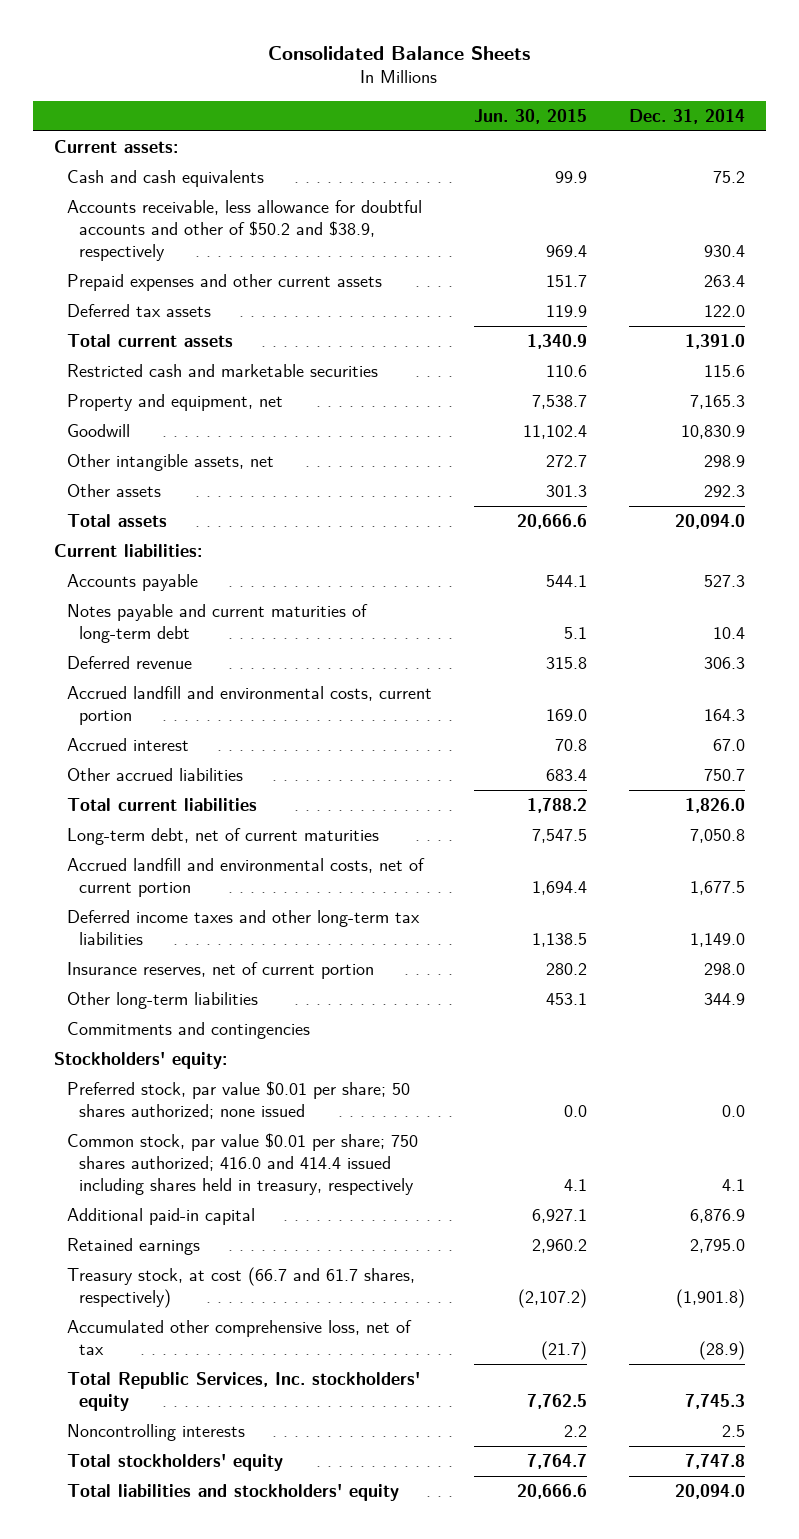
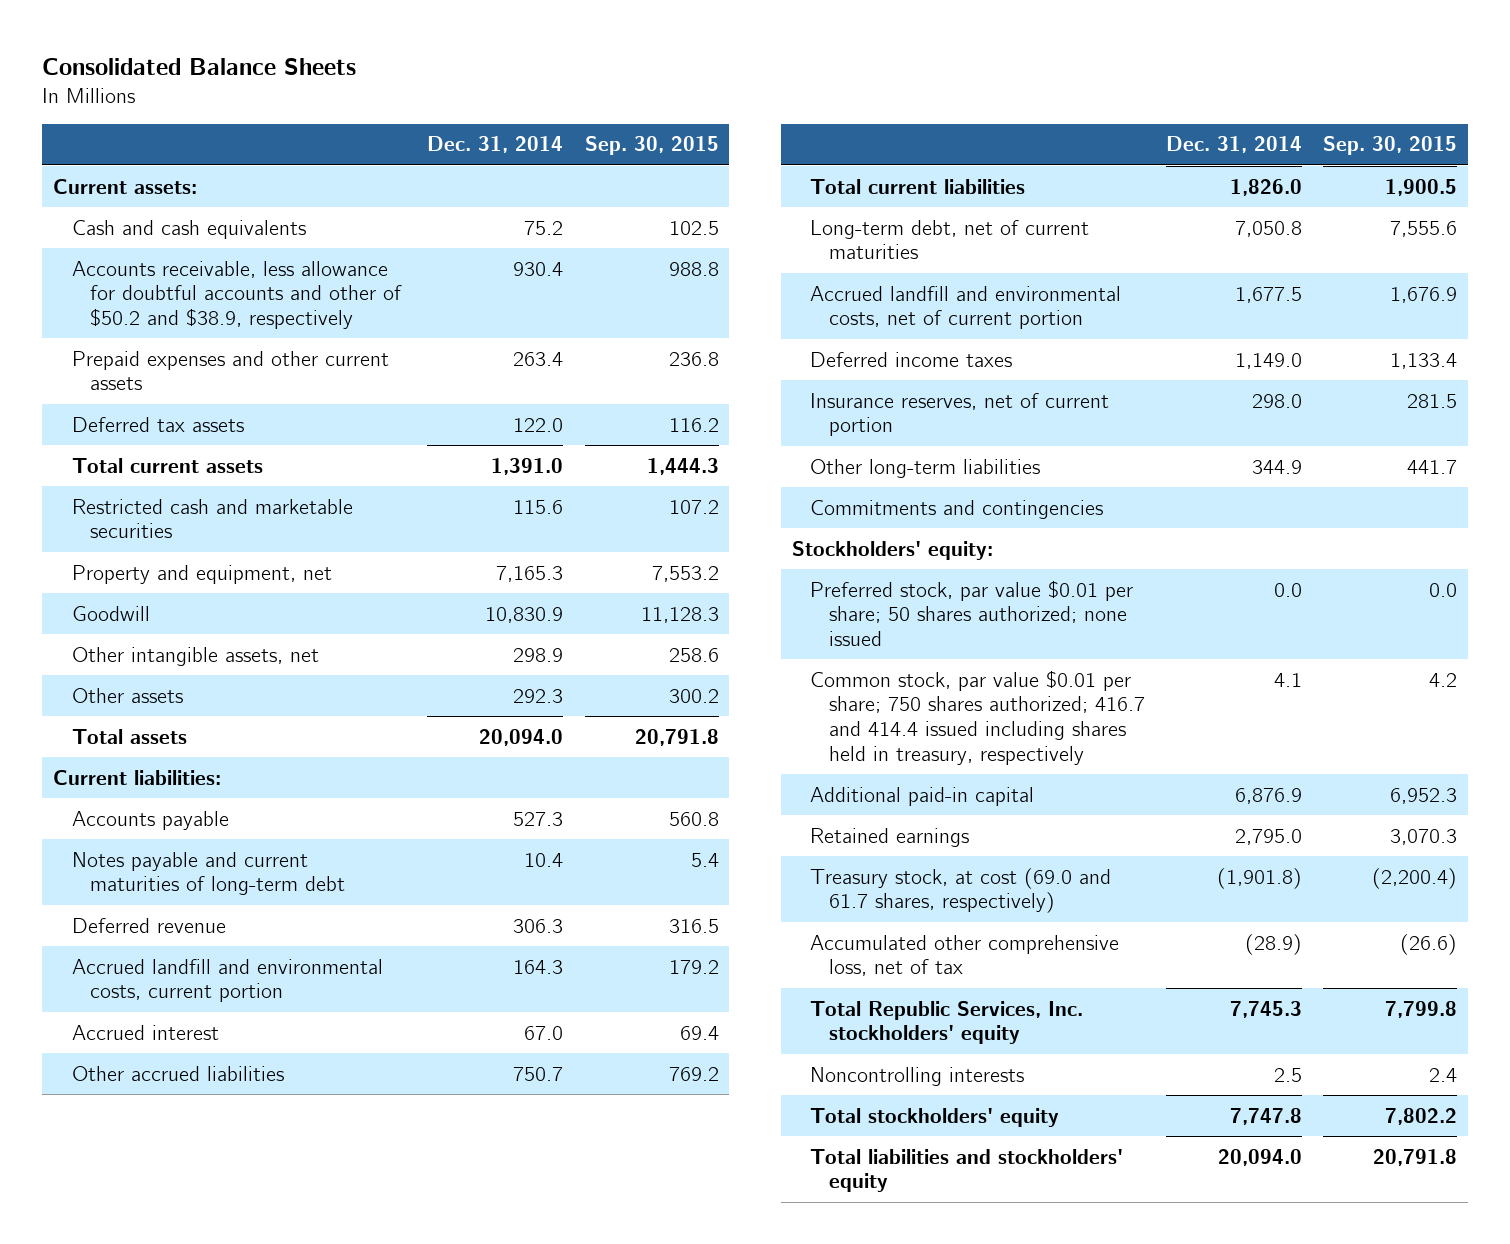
- | Jun. 30, 2015 | Dec. 31, 2014
+ | Dec. 31, 2014 | Sep. 30, 2015
- Deferred income taxes and other long-term tax liabilities | 1,138.5 | 1,149.0
+ Deferred income taxes | 1,149.0 | 1,133.4
- Common stock, par value $0.01 per share; 750 shares authorized; 416.0 and 414.4 issued including shares held in treasury, respectively | 4.1 | 4.1
+ Common stock, par value $0.01 per share; 750 shares authorized; 416.7 and 414.4 issued including shares held in treasury, respectively | 4.1 | 4.2
- Treasury stock, at cost (66.7 and 61.7 shares, respectively) | (2,107.2) | (1,901.8)
+ Treasury stock, at cost (69.0 and 61.7 shares, respectively) | (1,901.8) | (2,200.4)

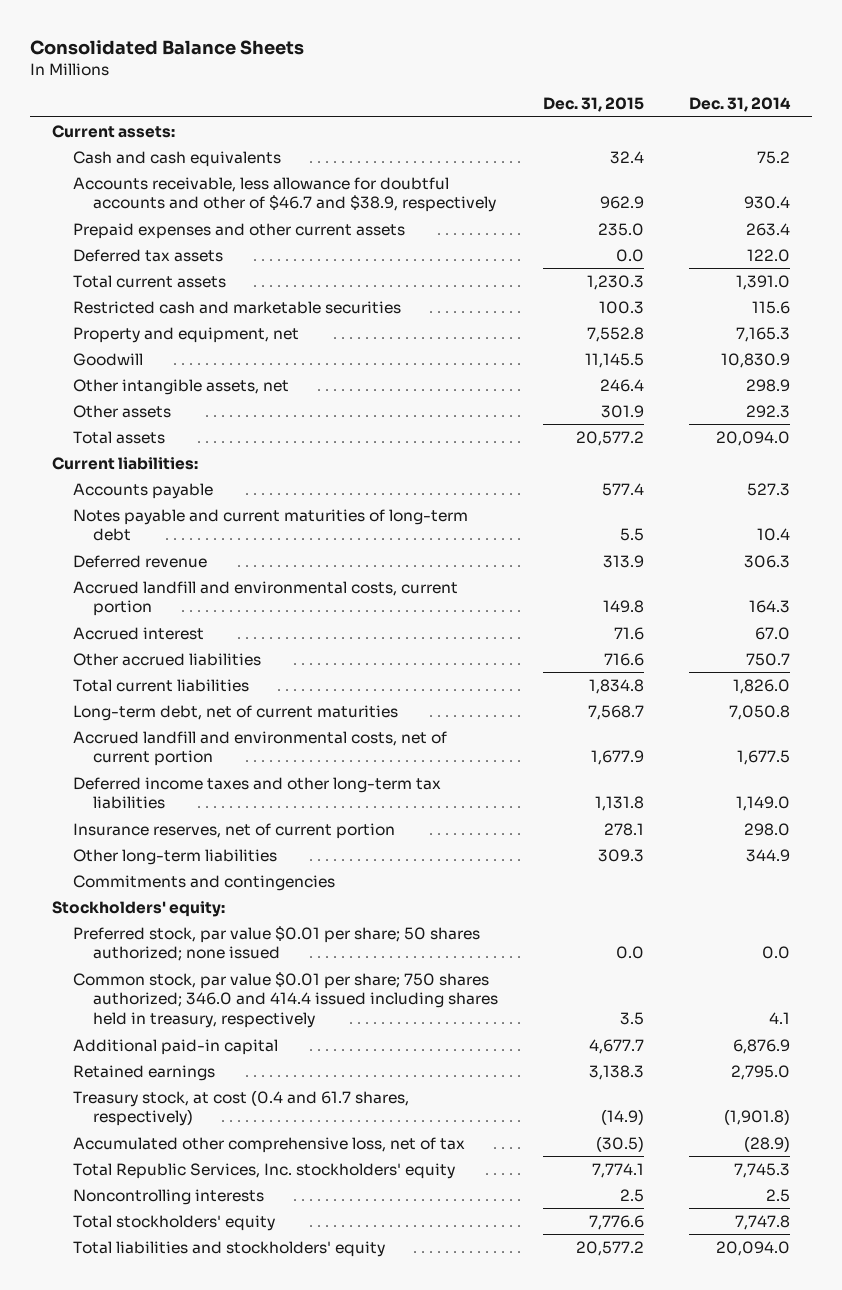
- | Dec. 31, 2014 | Sep. 30, 2015
+ | Dec. 31, 2015 | Dec. 31, 2014
- Accounts receivable, less allowance for doubtful accounts and other of $50.2 and $38.9, respectively | 930.4 | 988.8
+ Accounts receivable, less allowance for doubtful accounts and other of $46.7 and $38.9, respectively | 962.9 | 930.4
- Deferred income taxes | 1,149.0 | 1,133.4
+ Deferred income taxes and other long-term tax liabilities | 1,131.8 | 1,149.0
- Common stock, par value $0.01 per share; 750 shares authorized; 416.7 and 414.4 issued including shares held in treasury, respectively | 4.1 | 4.2
+ Common stock, par value $0.01 per share; 750 shares authorized; 346.0 and 414.4 issued including shares held in treasury, respectively | 3.5 | 4.1
- Treasury stock, at cost (69.0 and 61.7 shares, respectively) | (1,901.8) | (2,200.4)
+ Treasury stock, at cost (0.4 and 61.7 shares, respectively) | (14.9) | (1,901.8)

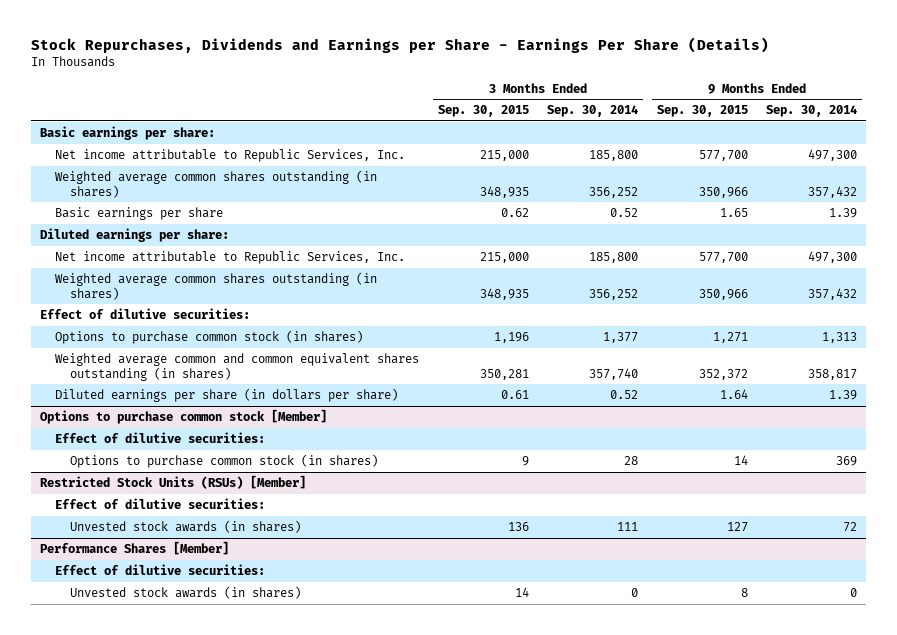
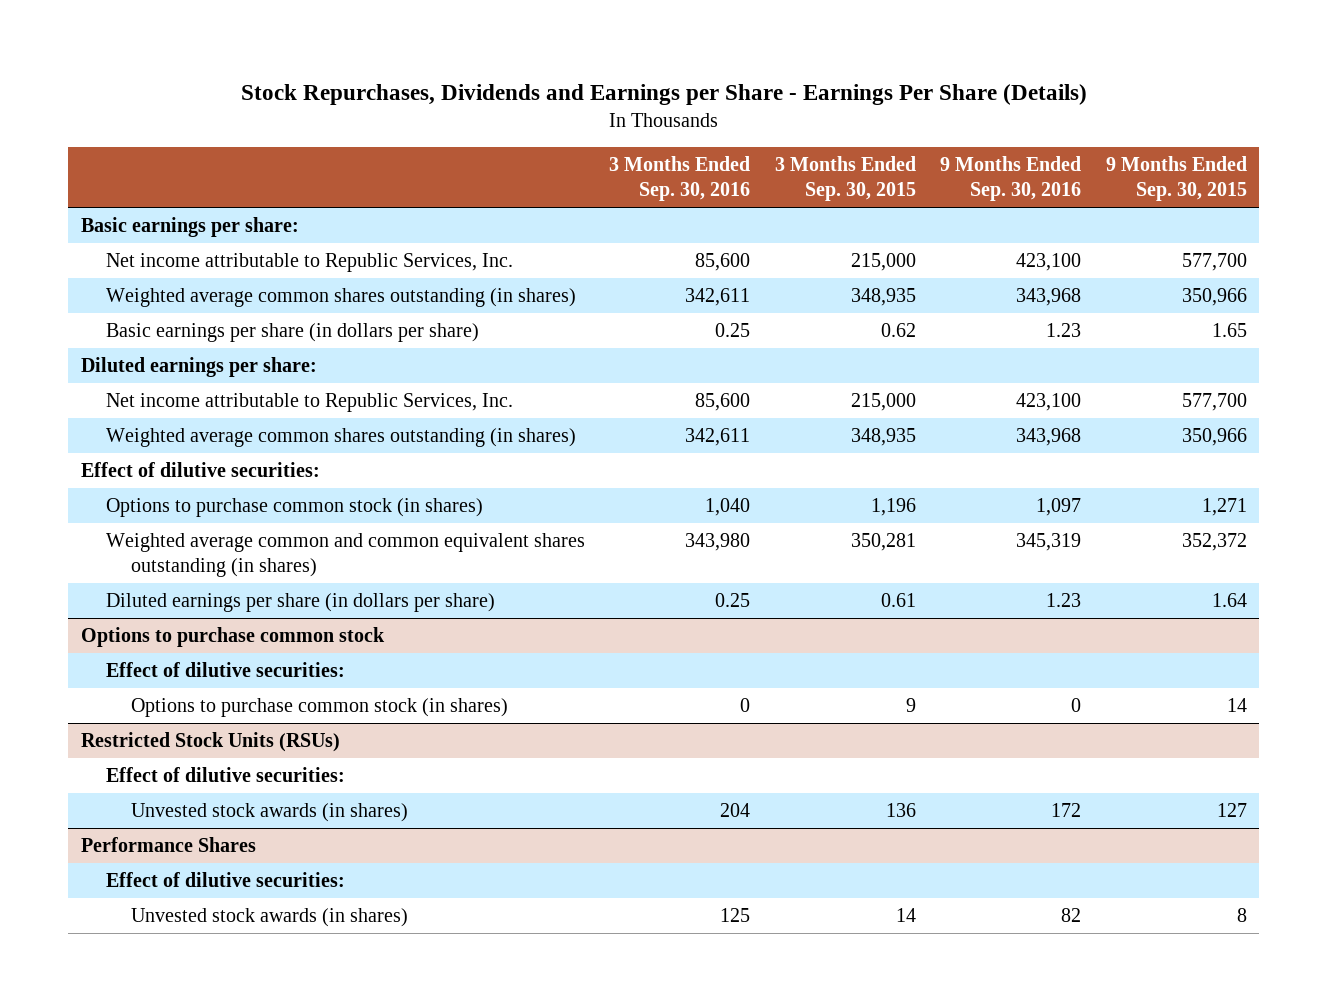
- | 3 Months Ended Sep. 30, 2015 | 3 Months Ended Sep. 30, 2014 | 9 Months Ended Sep. 30, 2015 | 9 Months Ended Sep. 30, 2014
+ | 3 Months Ended Sep. 30, 2016 | 3 Months Ended Sep. 30, 2015 | 9 Months Ended Sep. 30, 2016 | 9 Months Ended Sep. 30, 2015
- Basic earnings per share | 0.62 | 0.52 | 1.65 | 1.39
+ Basic earnings per share (in dollars per share) | 0.25 | 0.62 | 1.23 | 1.65
- Options to purchase common stock [Member]
+ Options to purchase common stock
- Restricted Stock Units (RSUs) [Member]
+ Restricted Stock Units (RSUs)
- Performance Shares [Member]
+ Performance Shares

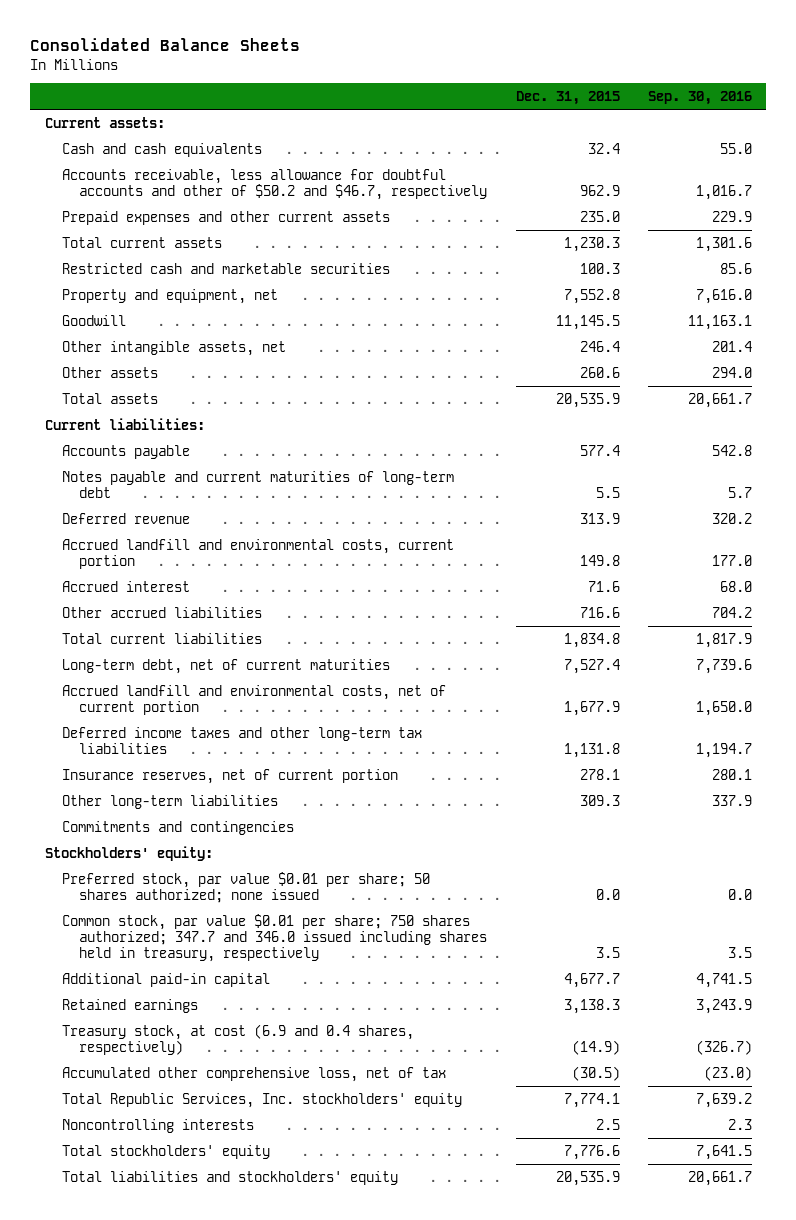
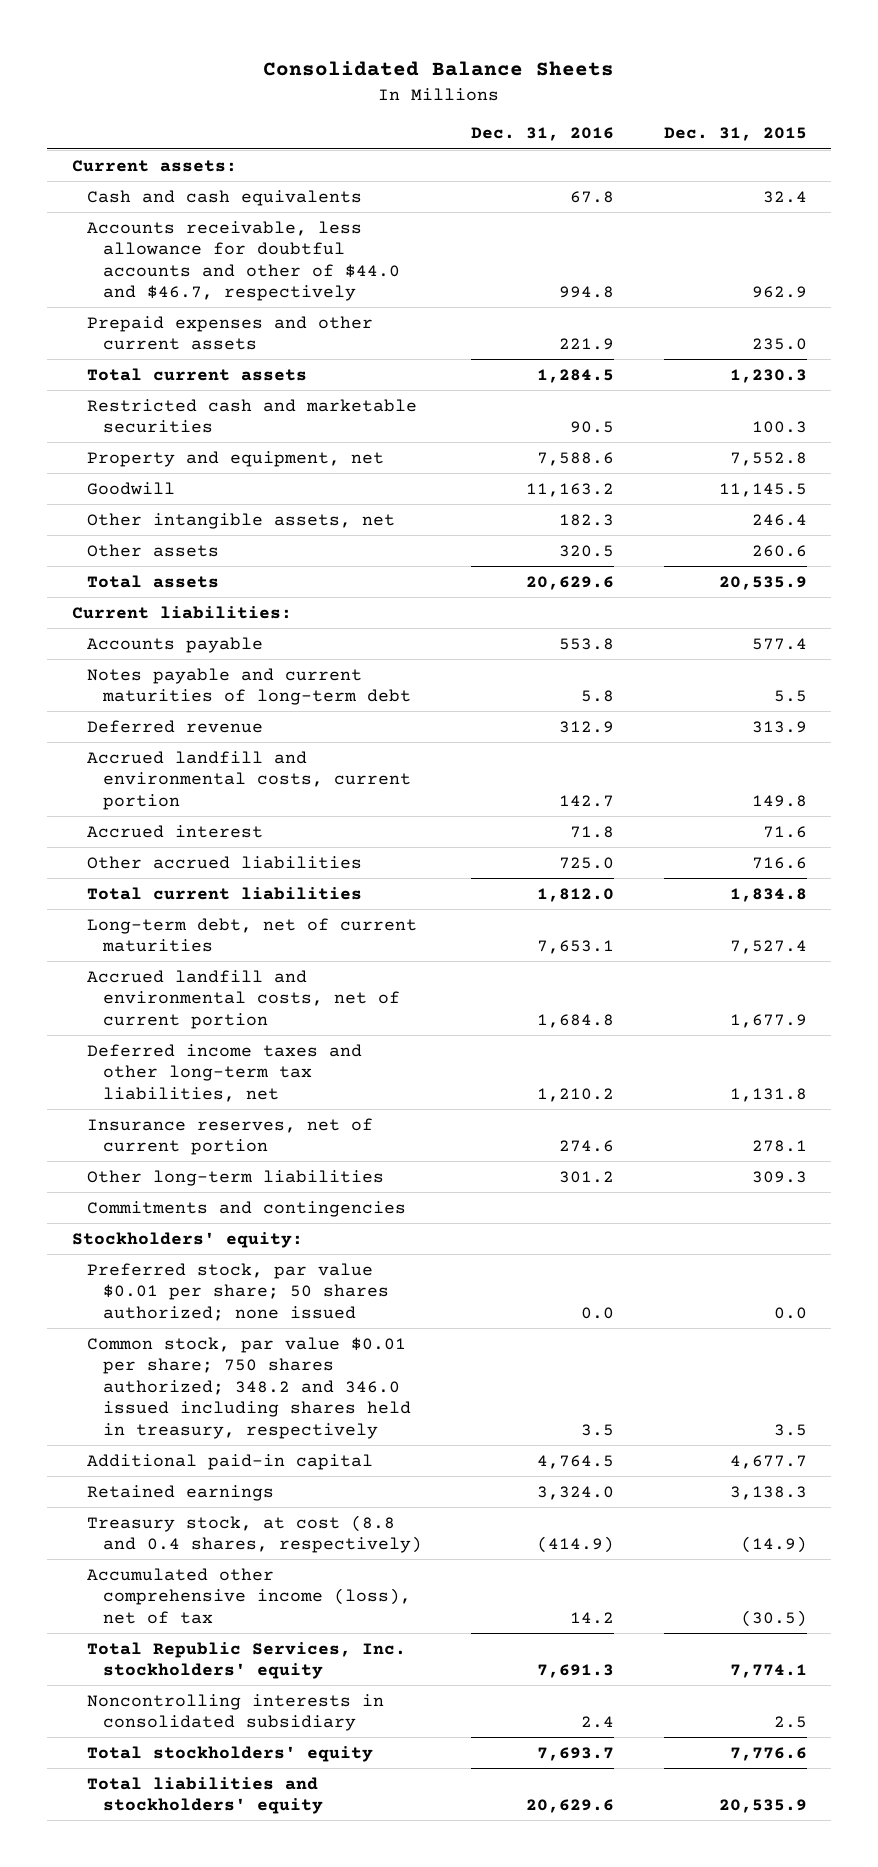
- | Dec. 31, 2015 | Sep. 30, 2016
+ | Dec. 31, 2016 | Dec. 31, 2015
- Accounts receivable, less allowance for doubtful accounts and other of $50.2 and $46.7, respectively | 962.9 | 1,016.7
+ Accounts receivable, less allowance for doubtful accounts and other of $44.0 and $46.7, respectively | 994.8 | 962.9
- Deferred income taxes and other long-term tax liabilities | 1,131.8 | 1,194.7
+ Deferred income taxes and other long-term tax liabilities, net | 1,210.2 | 1,131.8
- Common stock, par value $0.01 per share; 750 shares authorized; 347.7 and 346.0 issued including shares held in treasury, respectively | 3.5 | 3.5
+ Common stock, par value $0.01 per share; 750 shares authorized; 348.2 and 346.0 issued including shares held in treasury, respectively | 3.5 | 3.5
- Treasury stock, at cost (6.9 and 0.4 shares, respectively) | (14.9) | (326.7)
- Accumulated other comprehensive loss, net of tax | (30.5) | (23.0)
+ Treasury stock, at cost (8.8 and 0.4 shares, respectively) | (414.9) | (14.9)
+ Accumulated other comprehensive income (loss), net of tax | 14.2 | (30.5)
- Noncontrolling interests | 2.5 | 2.3
+ Noncontrolling interests in consolidated subsidiary | 2.4 | 2.5

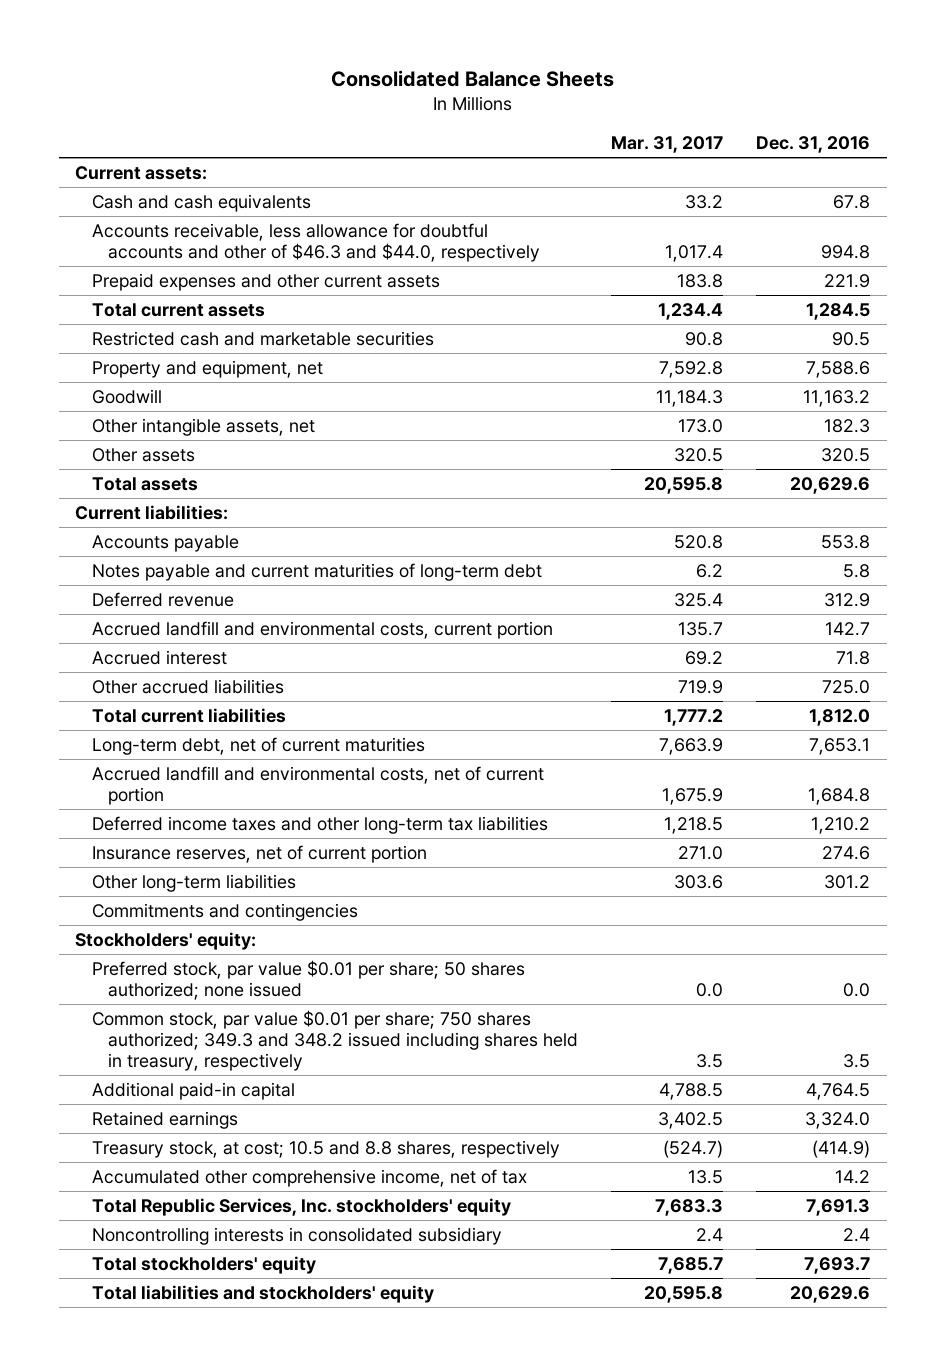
- | Dec. 31, 2016 | Dec. 31, 2015
+ | Mar. 31, 2017 | Dec. 31, 2016
- Accounts receivable, less allowance for doubtful accounts and other of $44.0 and $46.7, respectively | 994.8 | 962.9
+ Accounts receivable, less allowance for doubtful accounts and other of $46.3 and $44.0, respectively | 1,017.4 | 994.8
- Deferred income taxes and other long-term tax liabilities, net | 1,210.2 | 1,131.8
+ Deferred income taxes and other long-term tax liabilities | 1,218.5 | 1,210.2
- Common stock, par value $0.01 per share; 750 shares authorized; 348.2 and 346.0 issued including shares held in treasury, respectively | 3.5 | 3.5
+ Common stock, par value $0.01 per share; 750 shares authorized; 349.3 and 348.2 issued including shares held in treasury, respectively | 3.5 | 3.5
- Treasury stock, at cost (8.8 and 0.4 shares, respectively) | (414.9) | (14.9)
- Accumulated other comprehensive income (loss), net of tax | 14.2 | (30.5)
+ Treasury stock, at cost; 10.5 and 8.8 shares, respectively | (524.7) | (414.9)
+ Accumulated other comprehensive income, net of tax | 13.5 | 14.2

